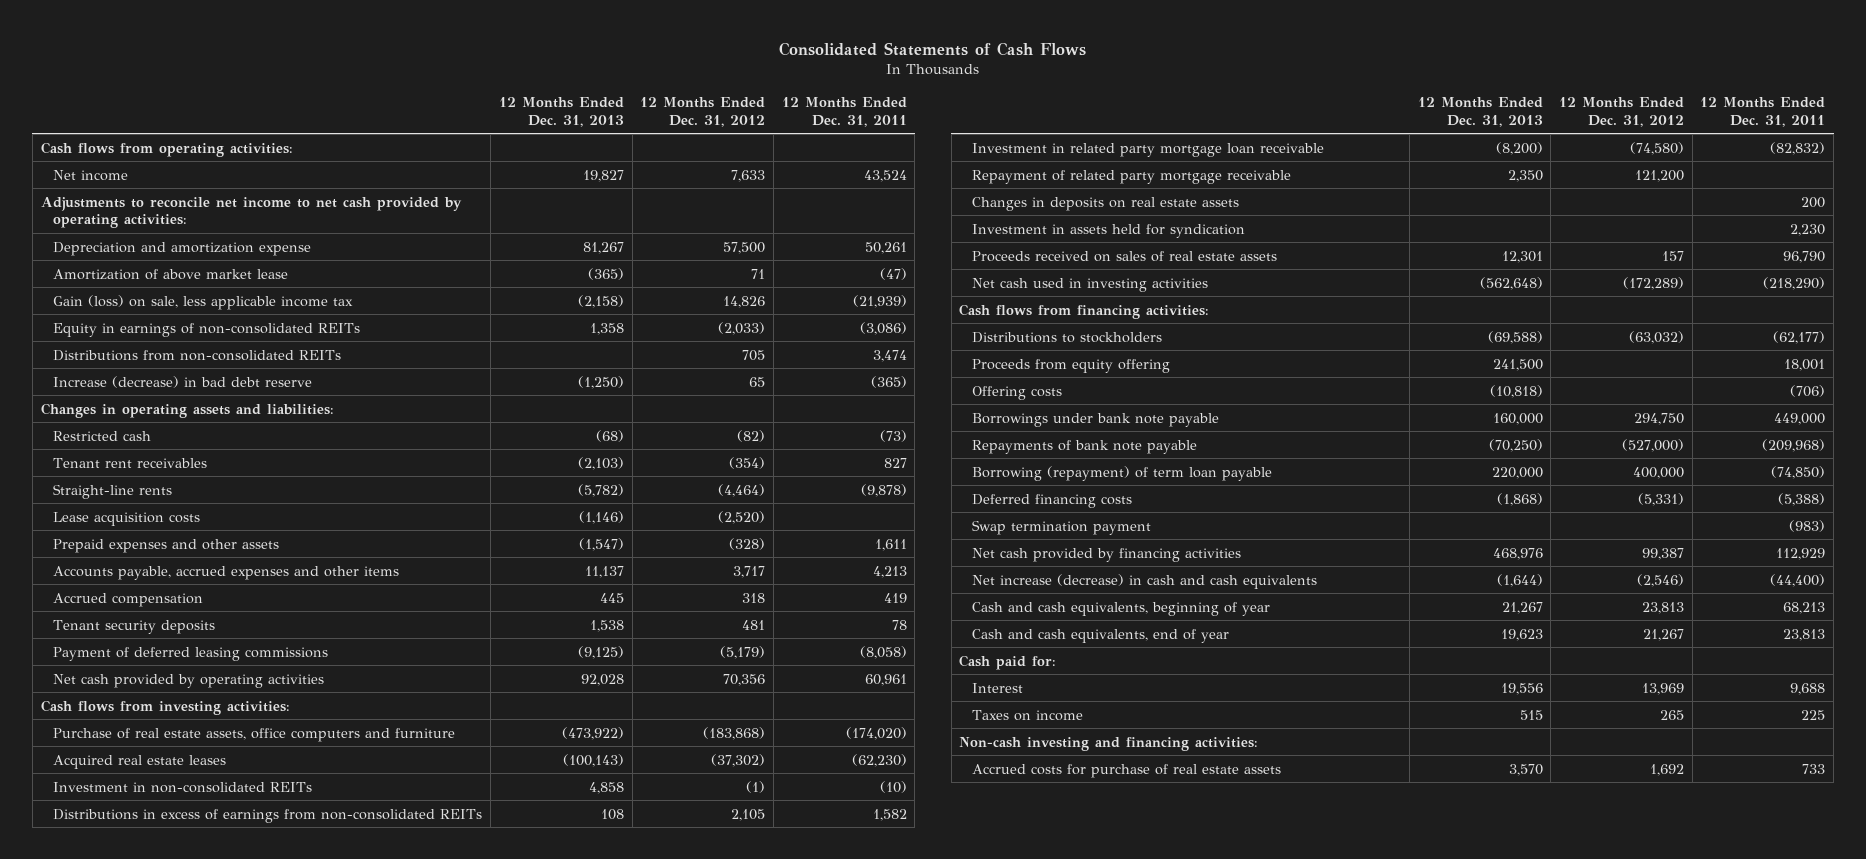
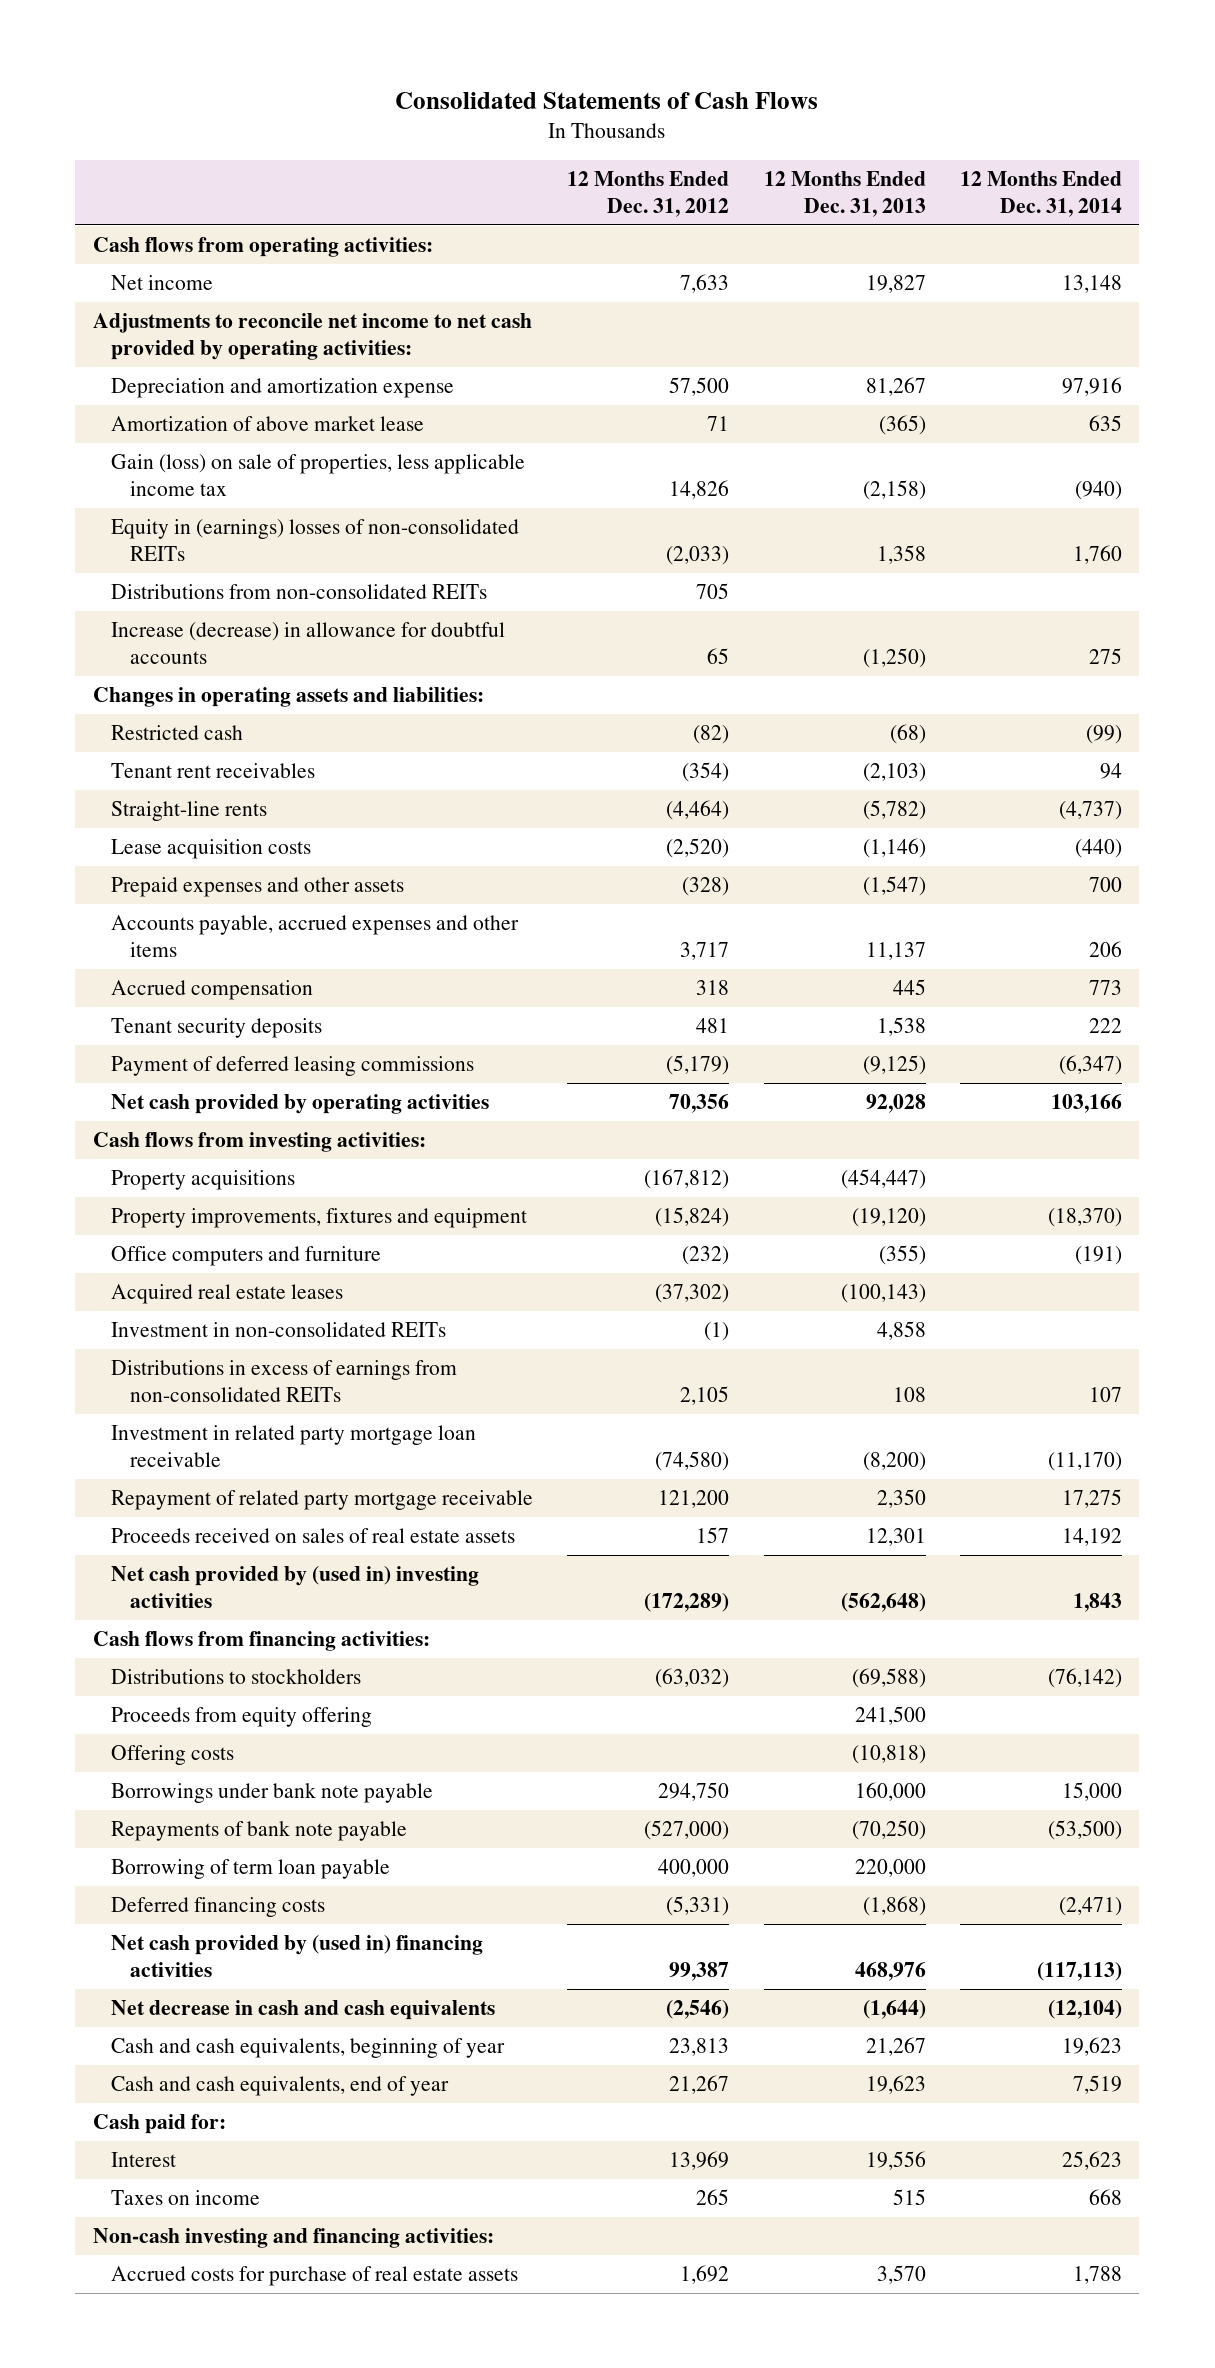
- | 12 Months Ended Dec. 31, 2013 | 12 Months Ended Dec. 31, 2012 | 12 Months Ended Dec. 31, 2011
+ | 12 Months Ended Dec. 31, 2012 | 12 Months Ended Dec. 31, 2013 | 12 Months Ended Dec. 31, 2014
- Gain (loss) on sale, less applicable income tax | (2,158) | 14,826 | (21,939)
- Equity in earnings of non-consolidated REITs | 1,358 | (2,033) | (3,086)
+ Gain (loss) on sale of properties, less applicable income tax | 14,826 | (2,158) | (940)
+ Equity in (earnings) losses of non-consolidated REITs | (2,033) | 1,358 | 1,760
- Increase (decrease) in bad debt reserve | (1,250) | 65 | (365)
+ Increase (decrease) in allowance for doubtful accounts | 65 | (1,250) | 275
- Purchase of real estate assets, office computers and furniture | (473,922) | (183,868) | (174,020)
+ Property acquisitions | (167,812) | (454,447) |
+ Property improvements, fixtures and equipment | (15,824) | (19,120) | (18,370)
+ Office computers and furniture | (232) | (355) | (191)
- Changes in deposits on real estate assets | | | 200
- Investment in assets held for syndication | | | 2,230
- Net cash used in investing activities | (562,648) | (172,289) | (218,290)
+ Net cash provided by (used in) investing activities | (172,289) | (562,648) | 1,843
- Borrowing (repayment) of term loan payable | 220,000 | 400,000 | (74,850)
+ Borrowing of term loan payable | 400,000 | 220,000 |
- Swap termination payment | | | (983)
- Net cash provided by financing activities | 468,976 | 99,387 | 112,929
- Net increase (decrease) in cash and cash equivalents | (1,644) | (2,546) | (44,400)
+ Net cash provided by (used in) financing activities | 99,387 | 468,976 | (117,113)
+ Net decrease in cash and cash equivalents | (2,546) | (1,644) | (12,104)

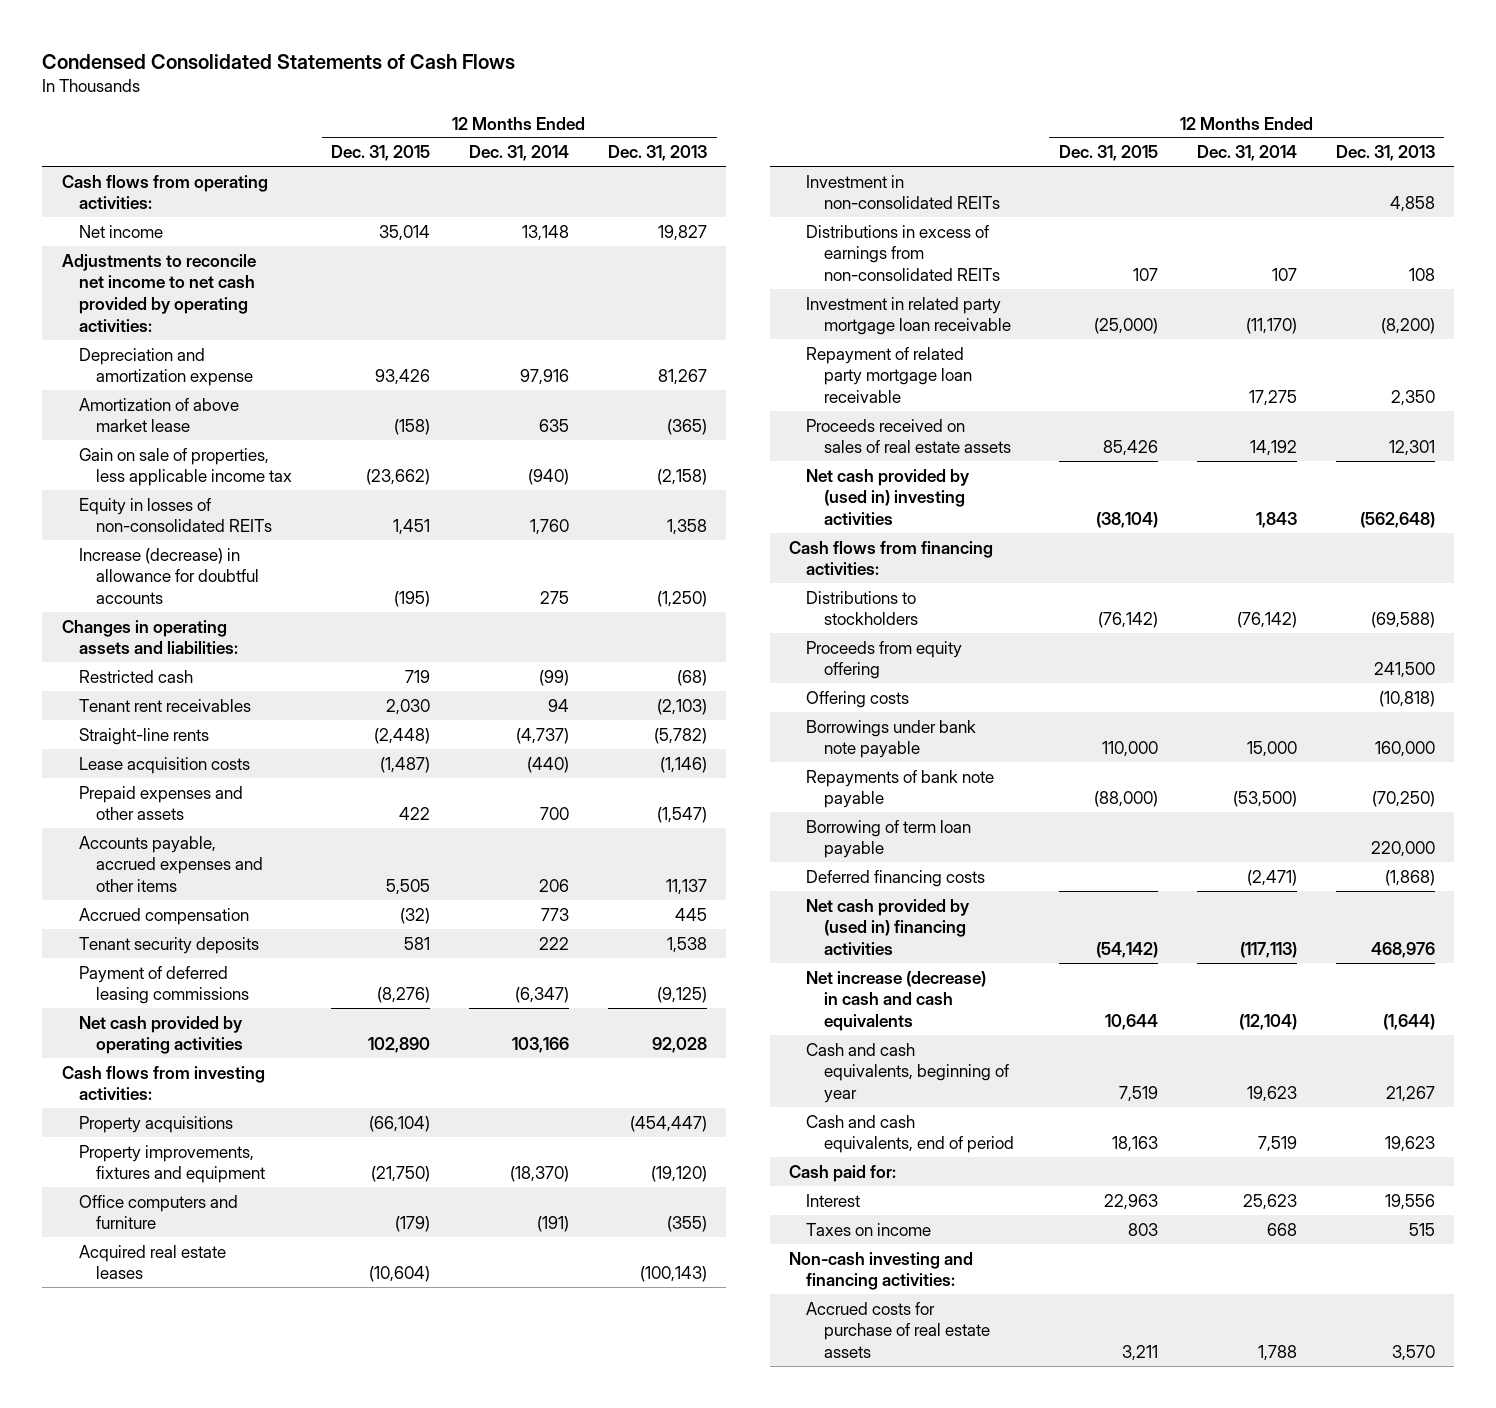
- Consolidated Statements of Cash Flows
+ Condensed Consolidated Statements of Cash Flows
- | 12 Months Ended Dec. 31, 2012 | 12 Months Ended Dec. 31, 2013 | 12 Months Ended Dec. 31, 2014
+ | 12 Months Ended Dec. 31, 2015 | 12 Months Ended Dec. 31, 2014 | 12 Months Ended Dec. 31, 2013
- Gain (loss) on sale of properties, less applicable income tax | 14,826 | (2,158) | (940)
- Equity in (earnings) losses of non-consolidated REITs | (2,033) | 1,358 | 1,760
- Distributions from non-consolidated REITs | 705 | |
+ Gain on sale of properties, less applicable income tax | (23,662) | (940) | (2,158)
+ Equity in losses of non-consolidated REITs | 1,451 | 1,760 | 1,358
- Repayment of related party mortgage receivable | 121,200 | 2,350 | 17,275
+ Repayment of related party mortgage loan receivable | | 17,275 | 2,350
- Net decrease in cash and cash equivalents | (2,546) | (1,644) | (12,104)
+ Net increase (decrease) in cash and cash equivalents | 10,644 | (12,104) | (1,644)
- Cash and cash equivalents, end of year | 21,267 | 19,623 | 7,519
+ Cash and cash equivalents, end of period | 18,163 | 7,519 | 19,623

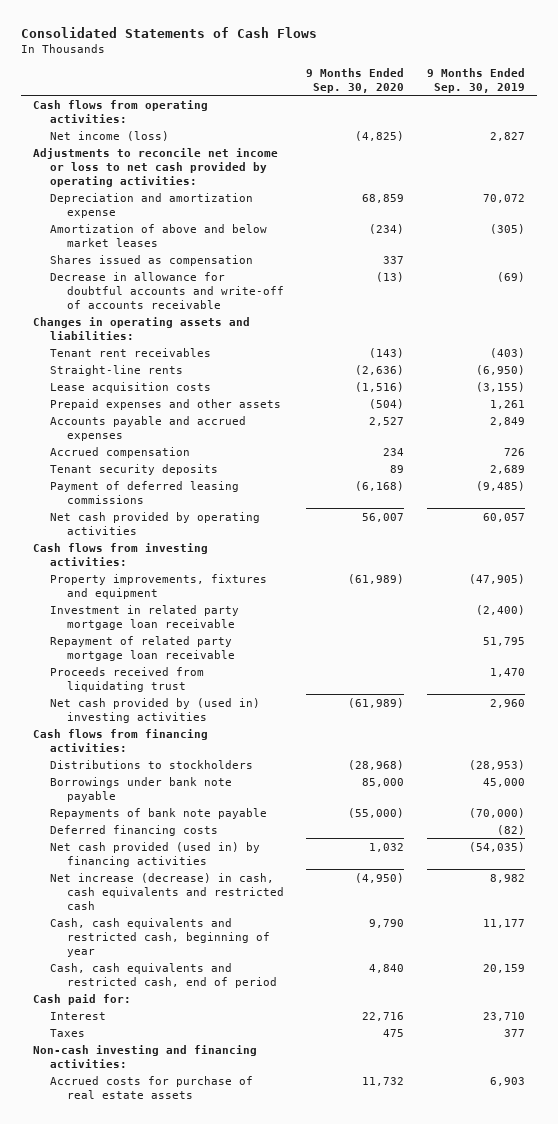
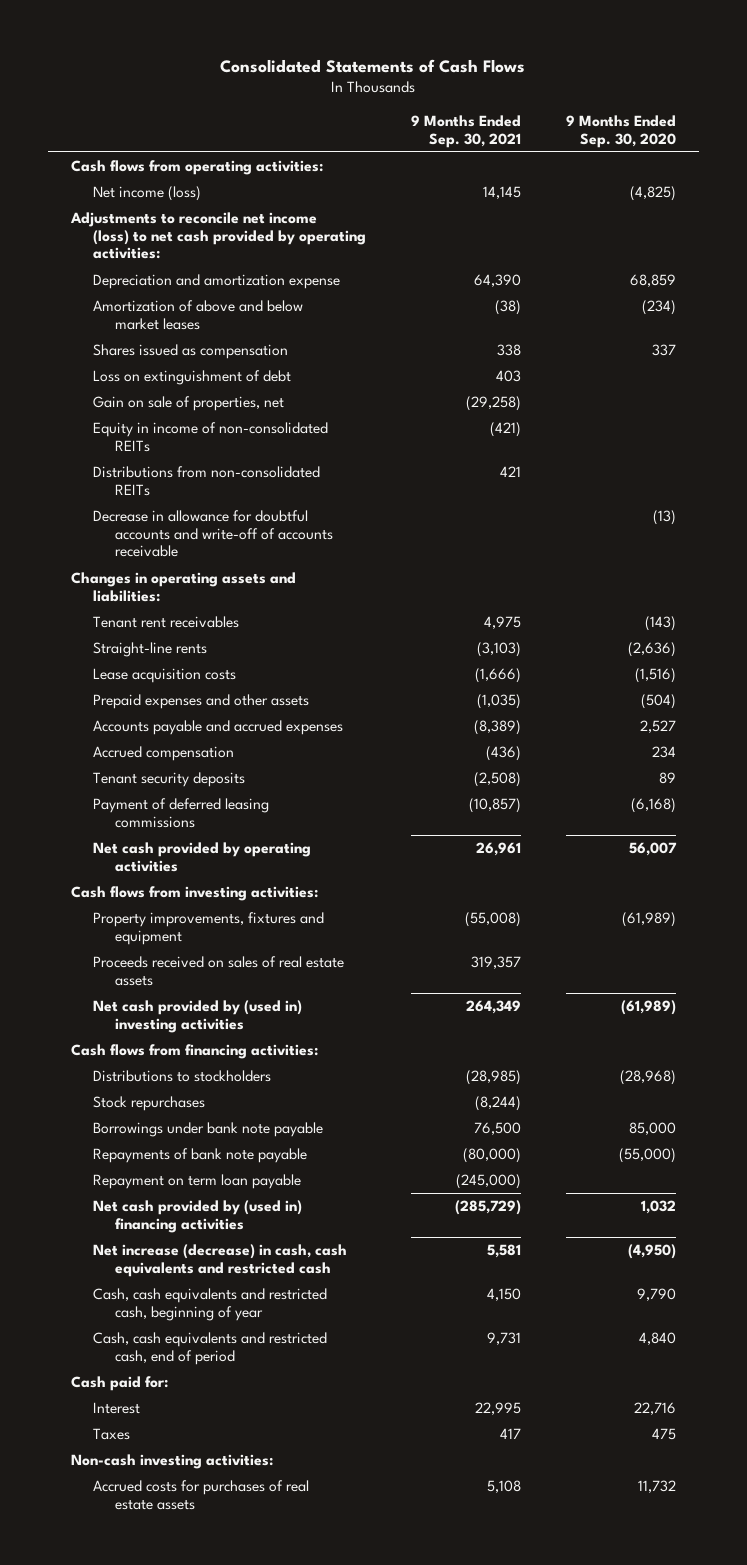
- | 9 Months Ended Sep. 30, 2020 | 9 Months Ended Sep. 30, 2019
+ | 9 Months Ended Sep. 30, 2021 | 9 Months Ended Sep. 30, 2020
- Adjustments to reconcile net income or loss to net cash provided by operating activities:
+ Adjustments to reconcile net income (loss) to net cash provided by operating activities:
+ Loss on extinguishment of debt | 403 |
+ Gain on sale of properties, net | (29,258) |
+ Equity in income of non-consolidated REITs | (421) |
+ Distributions from non-consolidated REITs | 421 |
- Investment in related party mortgage loan receivable | | (2,400)
- Repayment of related party mortgage loan receivable | | 51,795
- Proceeds received from liquidating trust | | 1,470
+ Proceeds received on sales of real estate assets | 319,357 |
+ Stock repurchases | (8,244) |
- Deferred financing costs | | (82)
- Net cash provided (used in) by financing activities | 1,032 | (54,035)
+ Repayment on term loan payable | (245,000) |
+ Net cash provided by (used in) financing activities | (285,729) | 1,032
- Non-cash investing and financing activities:
- Accrued costs for purchase of real estate assets | 11,732 | 6,903
+ Non-cash investing activities:
+ Accrued costs for purchases of real estate assets | 5,108 | 11,732

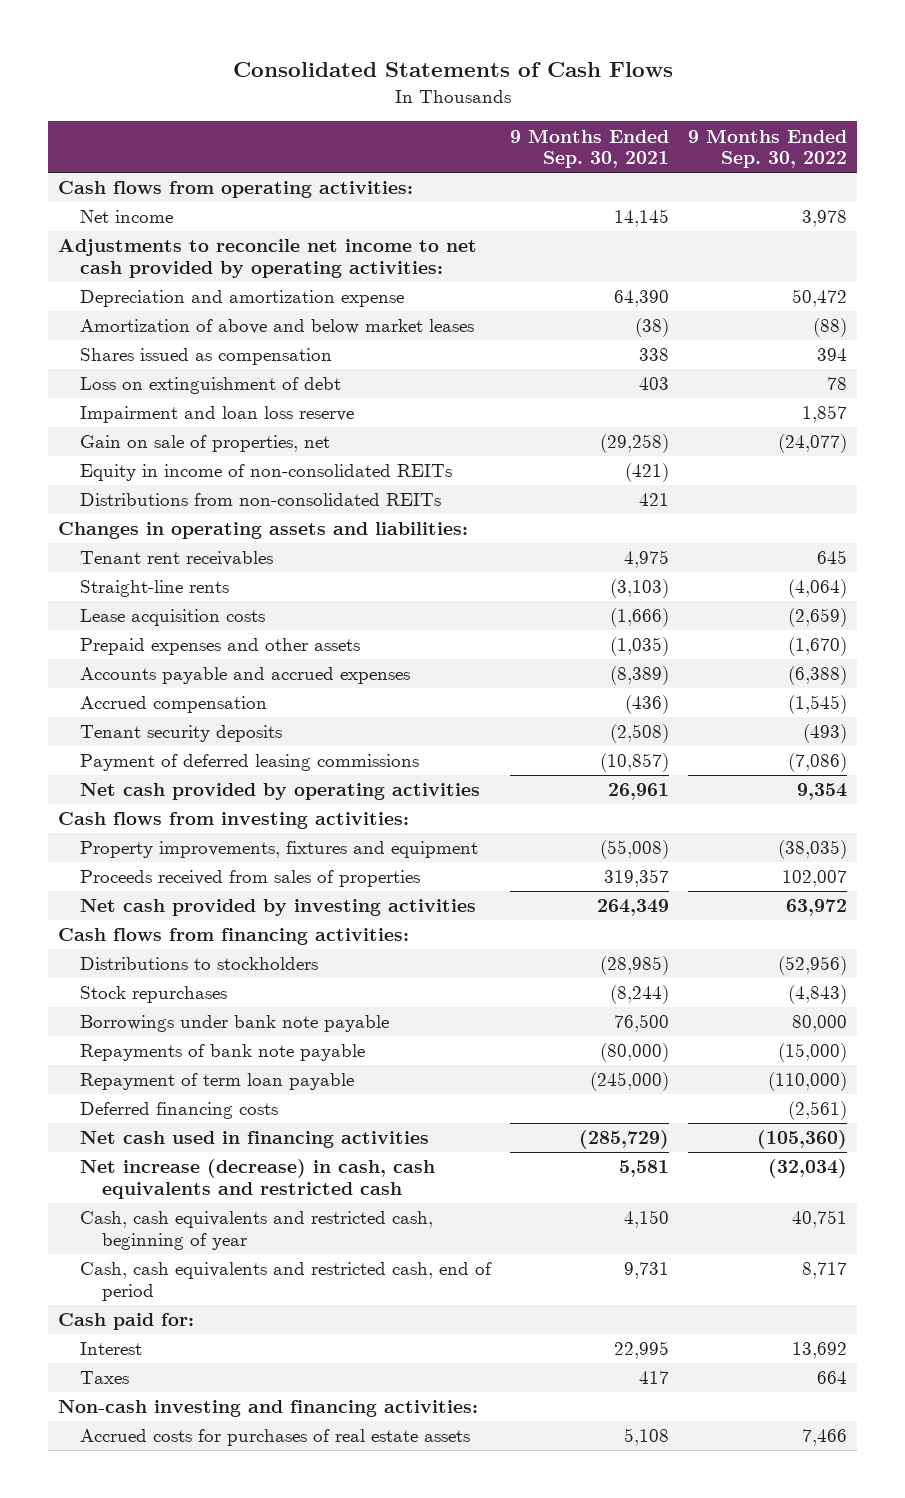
- | 9 Months Ended Sep. 30, 2021 | 9 Months Ended Sep. 30, 2020
+ | 9 Months Ended Sep. 30, 2021 | 9 Months Ended Sep. 30, 2022
- Net income (loss) | 14,145 | (4,825)
- Adjustments to reconcile net income (loss) to net cash provided by operating activities:
+ Net income | 14,145 | 3,978
+ Adjustments to reconcile net income to net cash provided by operating activities:
+ Impairment and loan loss reserve | | 1,857
- Decrease in allowance for doubtful accounts and write-off of accounts receivable | | (13)
- Proceeds received on sales of real estate assets | 319,357 |
- Net cash provided by (used in) investing activities | 264,349 | (61,989)
+ Proceeds received from sales of properties | 319,357 | 102,007
+ Net cash provided by investing activities | 264,349 | 63,972
- Repayment on term loan payable | (245,000) |
- Net cash provided by (used in) financing activities | (285,729) | 1,032
+ Repayment of term loan payable | (245,000) | (110,000)
+ Deferred financing costs | | (2,561)
+ Net cash used in financing activities | (285,729) | (105,360)
- Non-cash investing activities:
+ Non-cash investing and financing activities:

